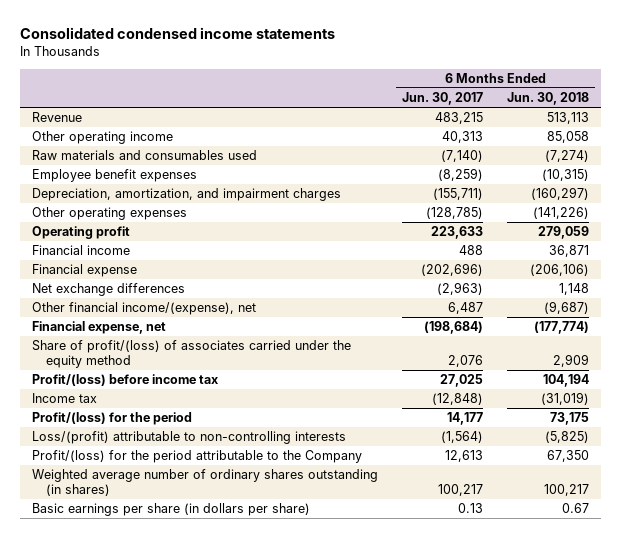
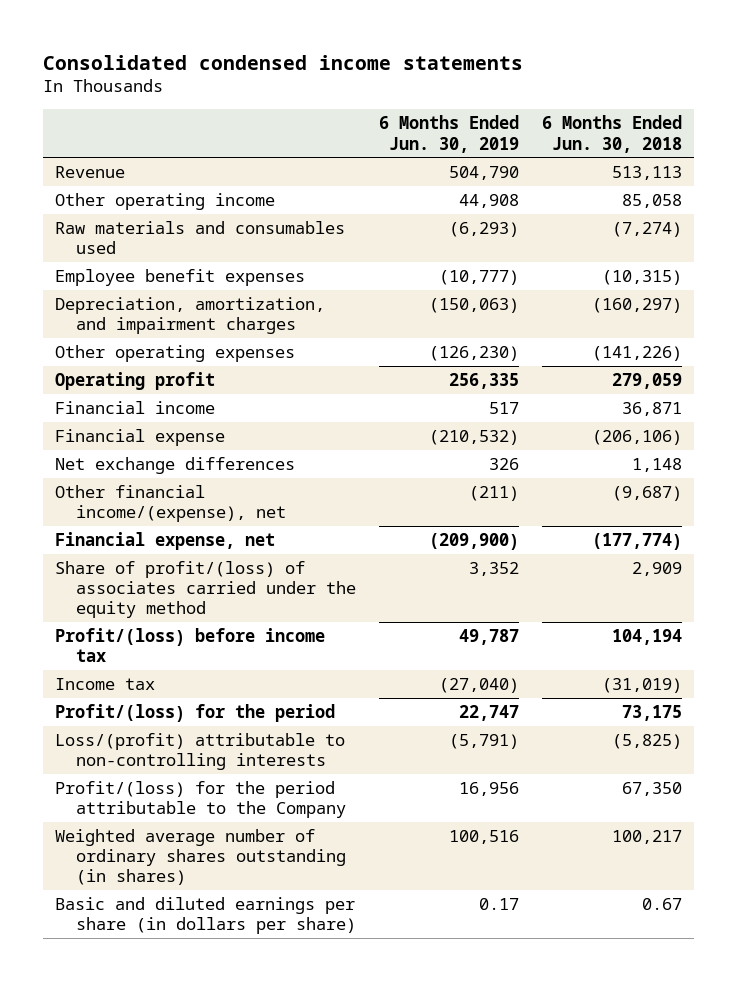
- | 6 Months Ended Jun. 30, 2017 | 6 Months Ended Jun. 30, 2018
+ | 6 Months Ended Jun. 30, 2019 | 6 Months Ended Jun. 30, 2018
- Basic earnings per share (in dollars per share) | 0.13 | 0.67
+ Basic and diluted earnings per share (in dollars per share) | 0.17 | 0.67

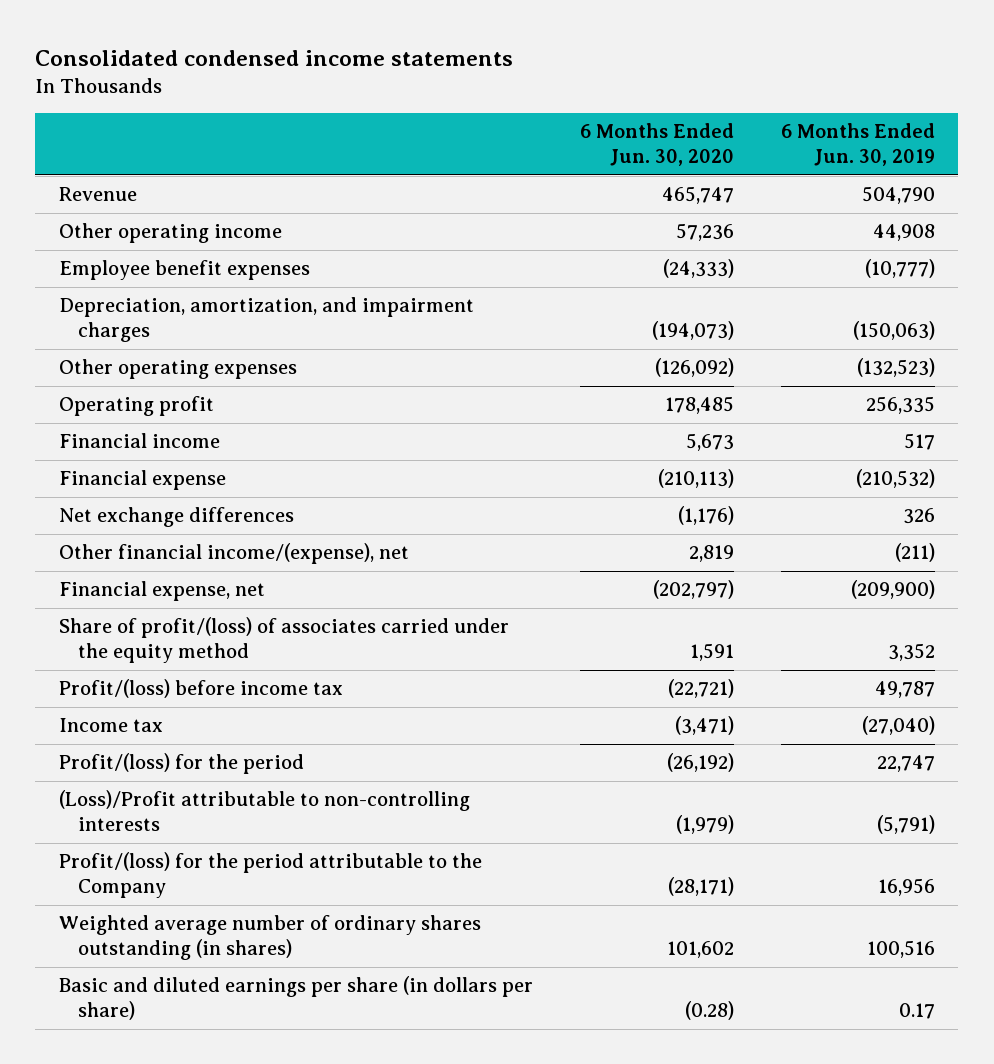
- | 6 Months Ended Jun. 30, 2019 | 6 Months Ended Jun. 30, 2018
+ | 6 Months Ended Jun. 30, 2020 | 6 Months Ended Jun. 30, 2019
- Raw materials and consumables used | (6,293) | (7,274)
- Other operating expenses | (126,230) | (141,226)
+ Other operating expenses | (126,092) | (132,523)
- Loss/(profit) attributable to non-controlling interests | (5,791) | (5,825)
+ (Loss)/Profit attributable to non-controlling interests | (1,979) | (5,791)

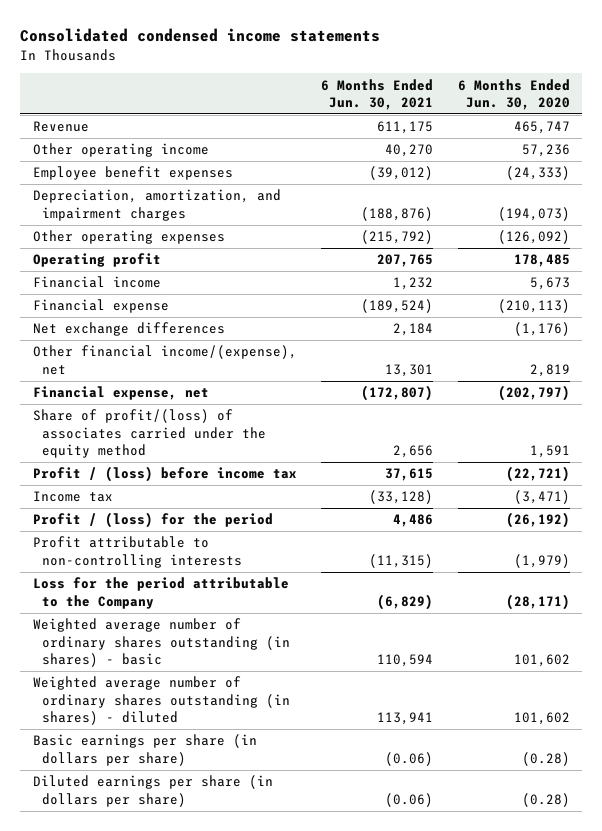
- | 6 Months Ended Jun. 30, 2020 | 6 Months Ended Jun. 30, 2019
+ | 6 Months Ended Jun. 30, 2021 | 6 Months Ended Jun. 30, 2020
- Profit/(loss) before income tax | (22,721) | 49,787
+ Profit / (loss) before income tax | 37,615 | (22,721)
- Profit/(loss) for the period | (26,192) | 22,747
- (Loss)/Profit attributable to non-controlling interests | (1,979) | (5,791)
- Profit/(loss) for the period attributable to the Company | (28,171) | 16,956
- Weighted average number of ordinary shares outstanding (in shares) | 101,602 | 100,516
- Basic and diluted earnings per share (in dollars per share) | (0.28) | 0.17
+ Profit / (loss) for the period | 4,486 | (26,192)
+ Profit attributable to non-controlling interests | (11,315) | (1,979)
+ Loss for the period attributable to the Company | (6,829) | (28,171)
+ Weighted average number of ordinary shares outstanding (in shares) - basic | 110,594 | 101,602
+ Weighted average number of ordinary shares outstanding (in shares) - diluted | 113,941 | 101,602
+ Basic earnings per share (in dollars per share) | (0.06) | (0.28)
+ Diluted earnings per share (in dollars per share) | (0.06) | (0.28)

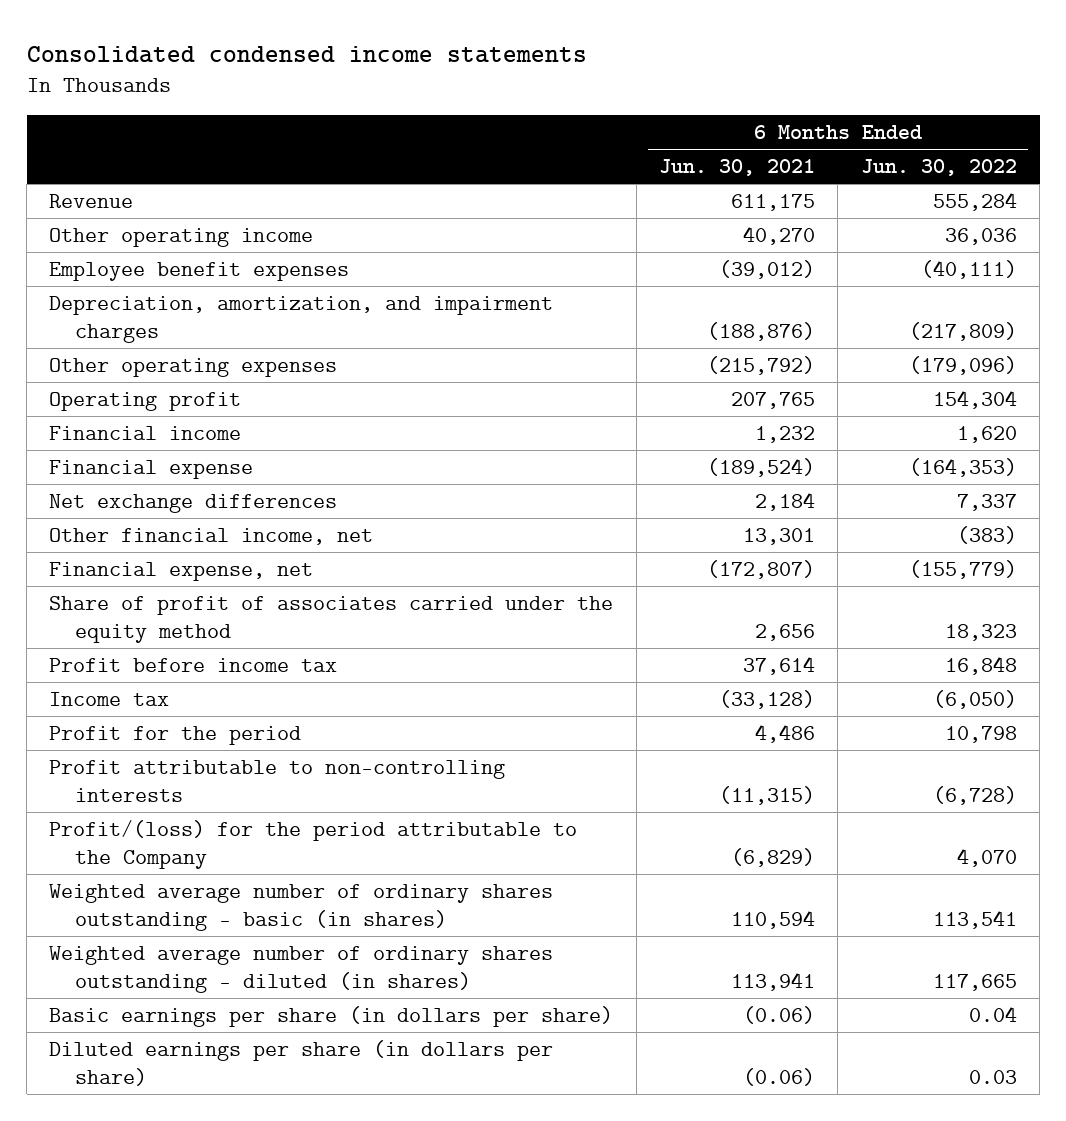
- | 6 Months Ended Jun. 30, 2021 | 6 Months Ended Jun. 30, 2020
+ | 6 Months Ended Jun. 30, 2021 | 6 Months Ended Jun. 30, 2022
- Other financial income/(expense), net | 13,301 | 2,819
+ Other financial income, net | 13,301 | (383)
- Share of profit/(loss) of associates carried under the equity method | 2,656 | 1,591
- Profit / (loss) before income tax | 37,615 | (22,721)
+ Share of profit of associates carried under the equity method | 2,656 | 18,323
+ Profit before income tax | 37,614 | 16,848
- Profit / (loss) for the period | 4,486 | (26,192)
+ Profit for the period | 4,486 | 10,798
- Loss for the period attributable to the Company | (6,829) | (28,171)
- Weighted average number of ordinary shares outstanding (in shares) - basic | 110,594 | 101,602
- Weighted average number of ordinary shares outstanding (in shares) - diluted | 113,941 | 101,602
+ Profit/(loss) for the period attributable to the Company | (6,829) | 4,070
+ Weighted average number of ordinary shares outstanding - basic (in shares) | 110,594 | 113,541
+ Weighted average number of ordinary shares outstanding - diluted (in shares) | 113,941 | 117,665

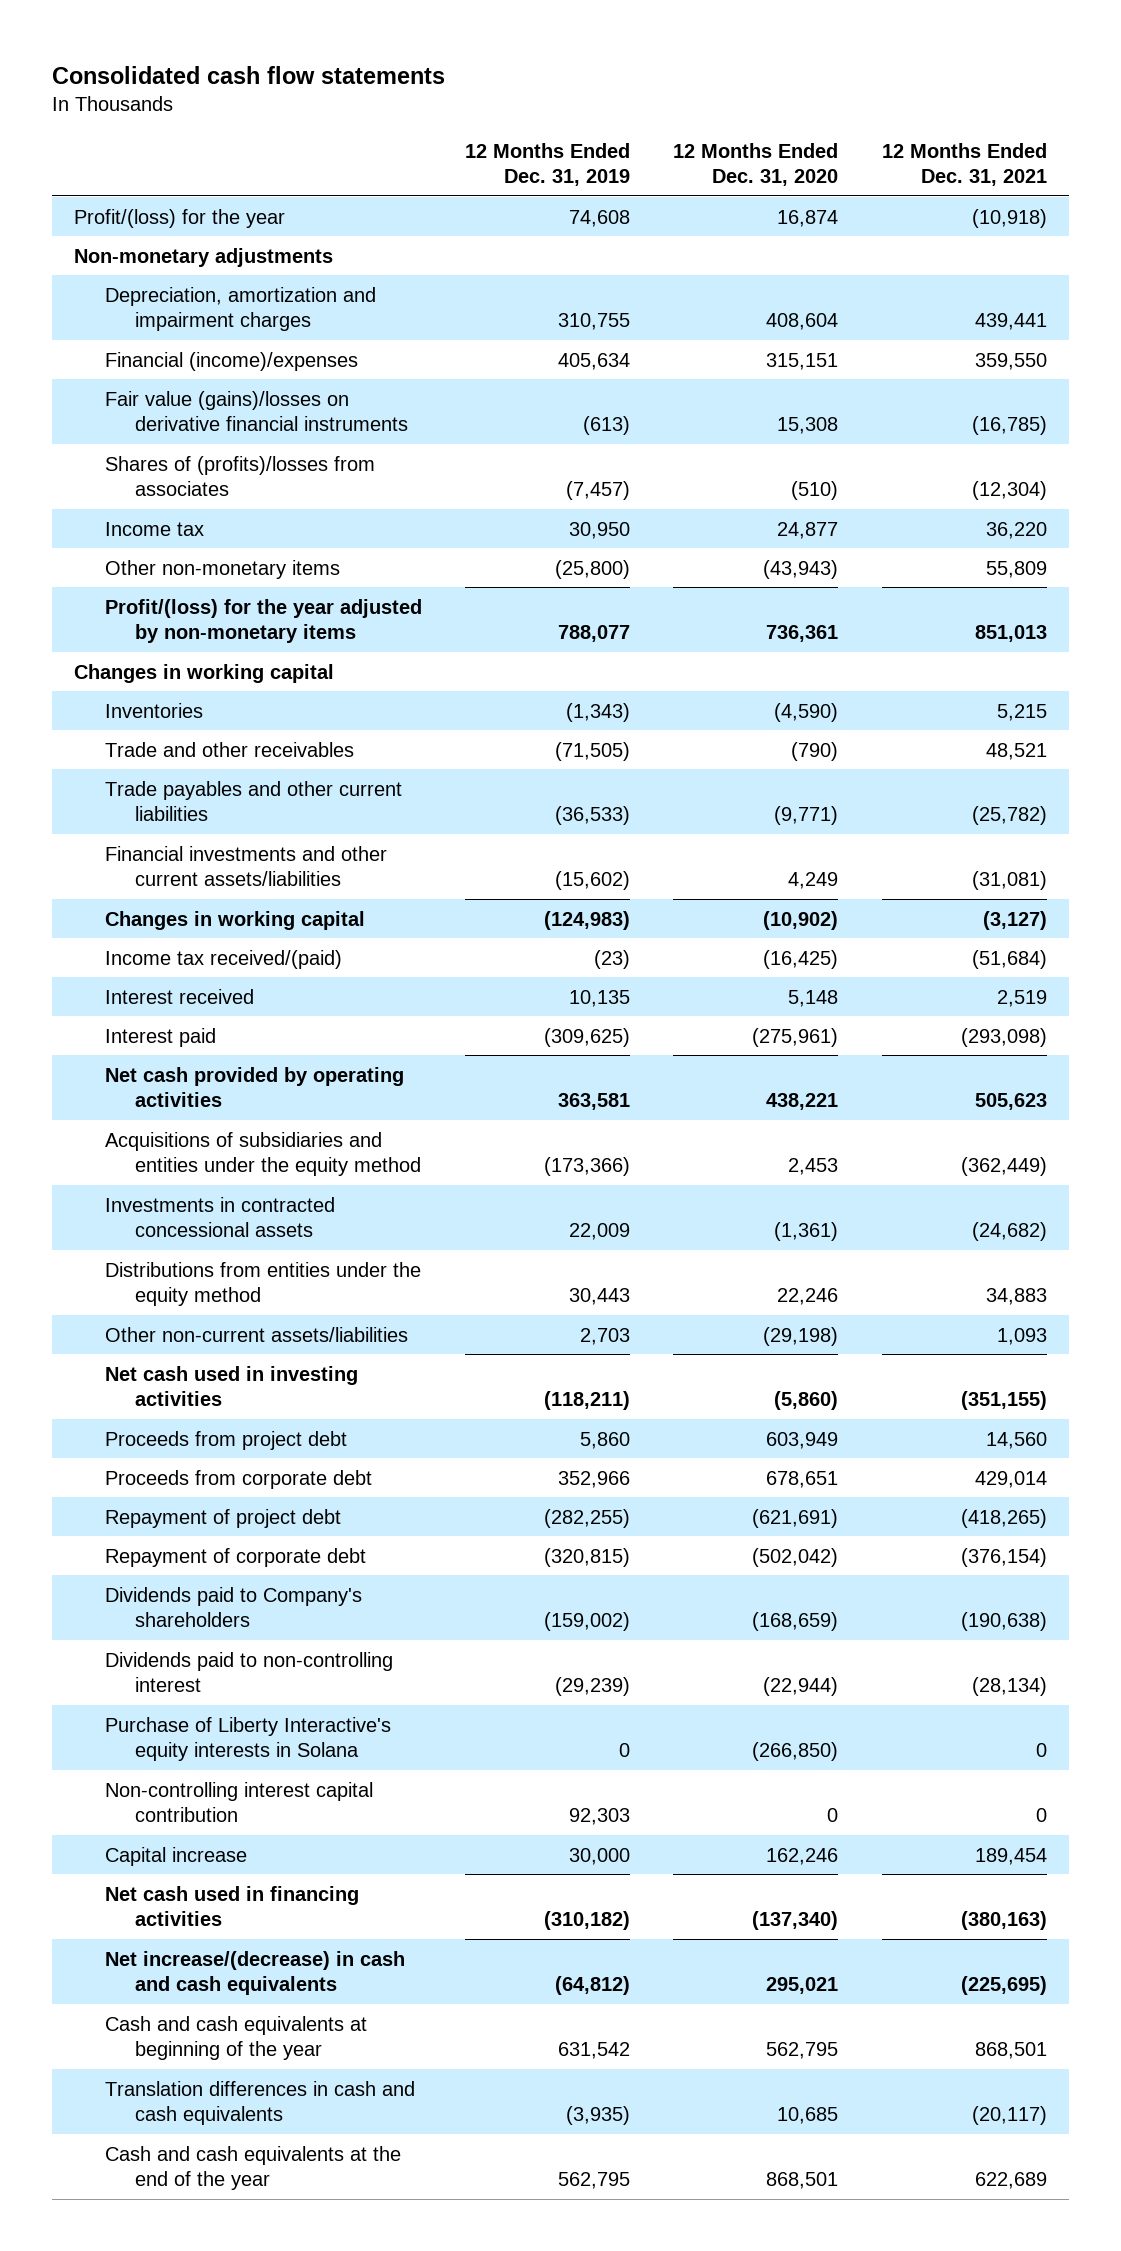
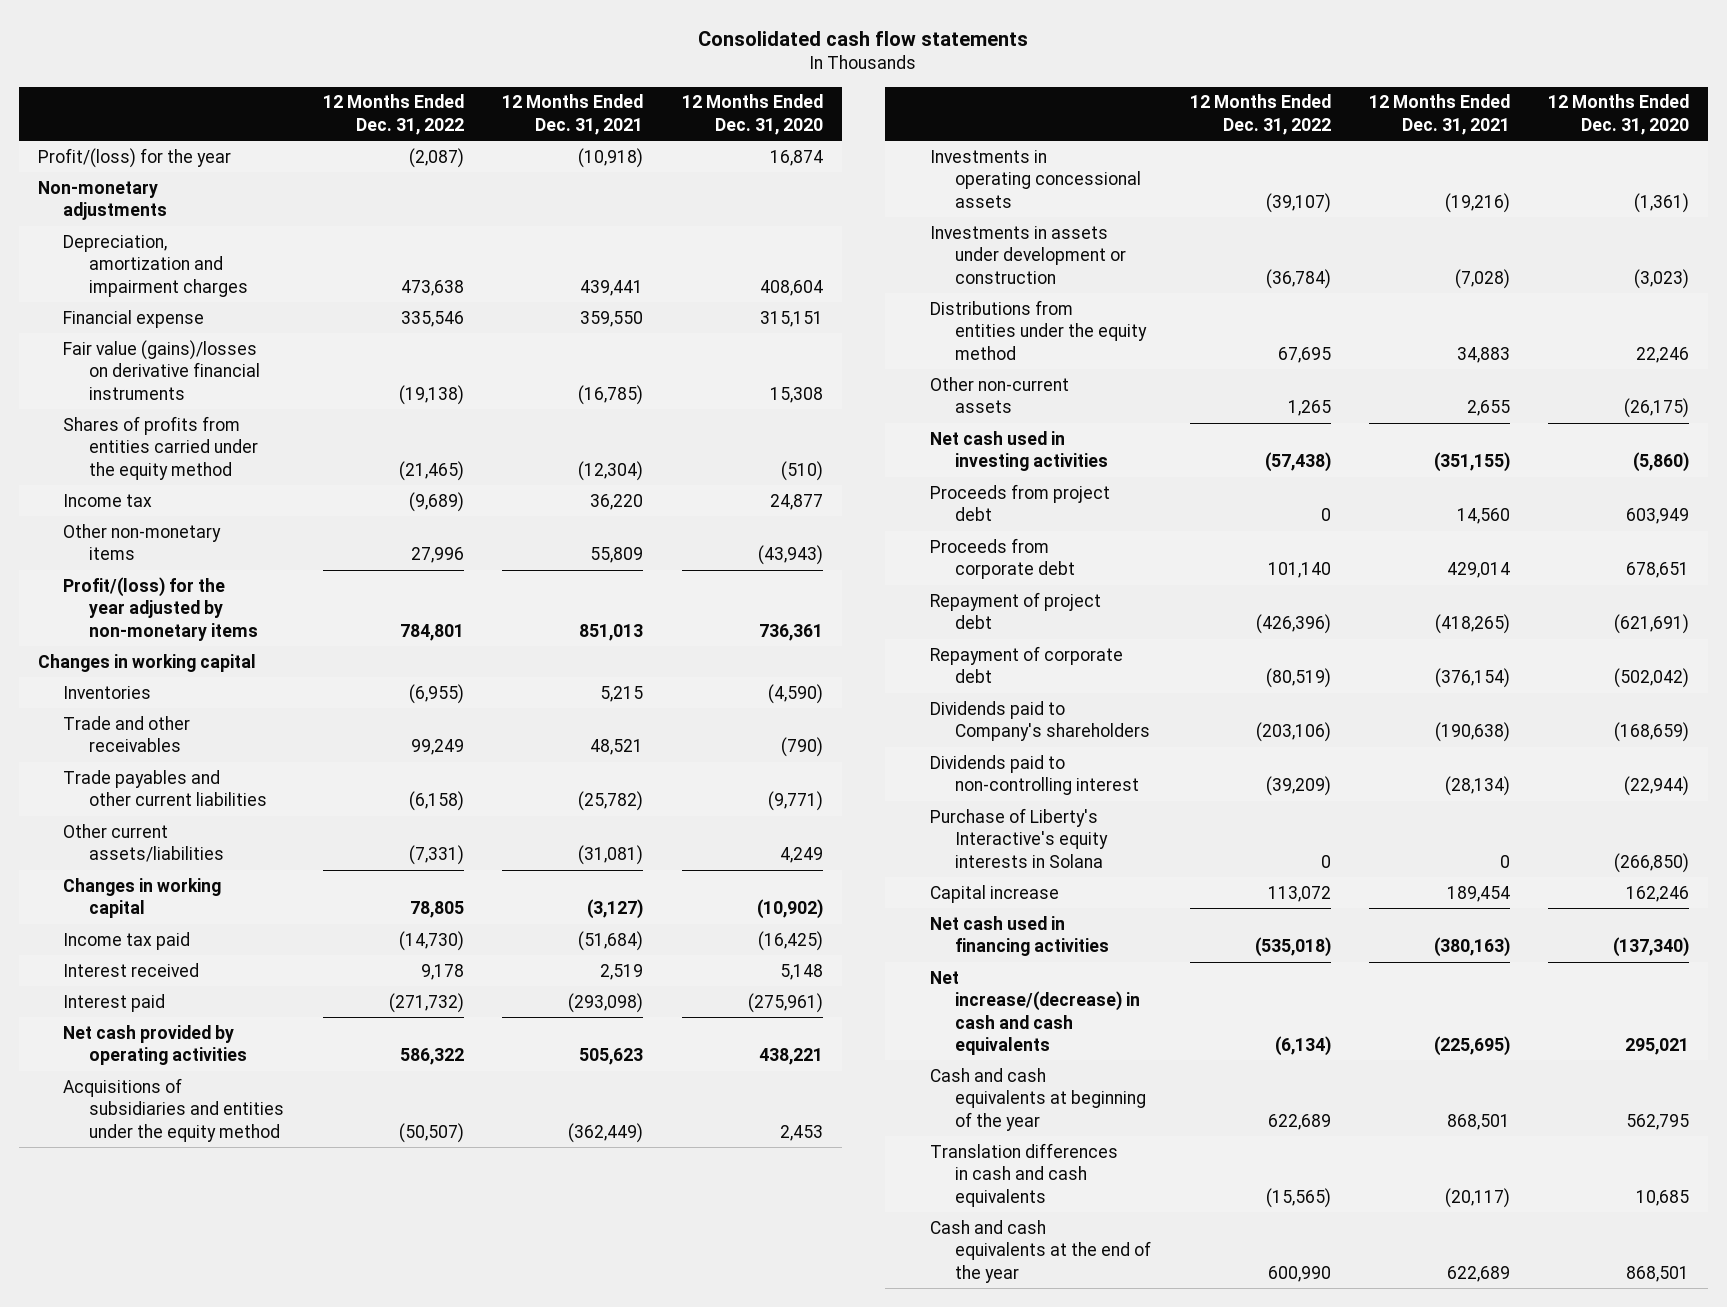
- | 12 Months Ended Dec. 31, 2019 | 12 Months Ended Dec. 31, 2020 | 12 Months Ended Dec. 31, 2021
+ | 12 Months Ended Dec. 31, 2022 | 12 Months Ended Dec. 31, 2021 | 12 Months Ended Dec. 31, 2020
- Financial (income)/expenses | 405,634 | 315,151 | 359,550
+ Financial expense | 335,546 | 359,550 | 315,151
- Shares of (profits)/losses from associates | (7,457) | (510) | (12,304)
+ Shares of profits from entities carried under the equity method | (21,465) | (12,304) | (510)
- Financial investments and other current assets/liabilities | (15,602) | 4,249 | (31,081)
+ Other current assets/liabilities | (7,331) | (31,081) | 4,249
- Income tax received/(paid) | (23) | (16,425) | (51,684)
+ Income tax paid | (14,730) | (51,684) | (16,425)
- Investments in contracted concessional assets | 22,009 | (1,361) | (24,682)
+ Investments in operating concessional assets | (39,107) | (19,216) | (1,361)
+ Investments in assets under development or construction | (36,784) | (7,028) | (3,023)
- Other non-current assets/liabilities | 2,703 | (29,198) | 1,093
+ Other non-current assets | 1,265 | 2,655 | (26,175)
- Purchase of Liberty Interactive's equity interests in Solana | 0 | (266,850) | 0
- Non-controlling interest capital contribution | 92,303 | 0 | 0
+ Purchase of Liberty's Interactive's equity interests in Solana | 0 | 0 | (266,850)

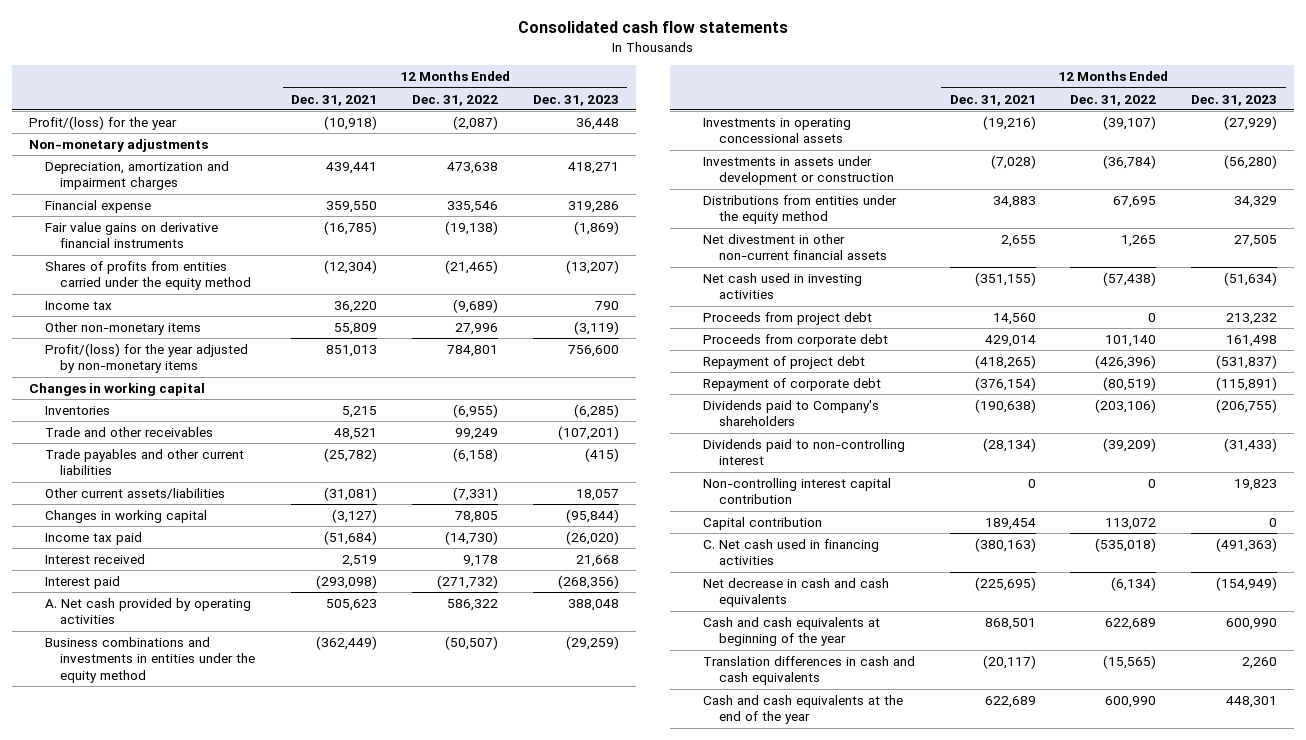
- | 12 Months Ended Dec. 31, 2022 | 12 Months Ended Dec. 31, 2021 | 12 Months Ended Dec. 31, 2020
+ | 12 Months Ended Dec. 31, 2021 | 12 Months Ended Dec. 31, 2022 | 12 Months Ended Dec. 31, 2023
- Fair value (gains)/losses on derivative financial instruments | (19,138) | (16,785) | 15,308
+ Fair value gains on derivative financial instruments | (16,785) | (19,138) | (1,869)
- Net cash provided by operating activities | 586,322 | 505,623 | 438,221
- Acquisitions of subsidiaries and entities under the equity method | (50,507) | (362,449) | 2,453
+ A. Net cash provided by operating activities | 505,623 | 586,322 | 388,048
+ Business combinations and investments in entities under the equity method | (362,449) | (50,507) | (29,259)
- Other non-current assets | 1,265 | 2,655 | (26,175)
+ Net divestment in other non-current financial assets | 2,655 | 1,265 | 27,505
- Purchase of Liberty's Interactive's equity interests in Solana | 0 | 0 | (266,850)
- Capital increase | 113,072 | 189,454 | 162,246
- Net cash used in financing activities | (535,018) | (380,163) | (137,340)
- Net increase/(decrease) in cash and cash equivalents | (6,134) | (225,695) | 295,021
+ Non-controlling interest capital contribution | 0 | 0 | 19,823
+ Capital contribution | 189,454 | 113,072 | 0
+ C. Net cash used in financing activities | (380,163) | (535,018) | (491,363)
+ Net decrease in cash and cash equivalents | (225,695) | (6,134) | (154,949)

